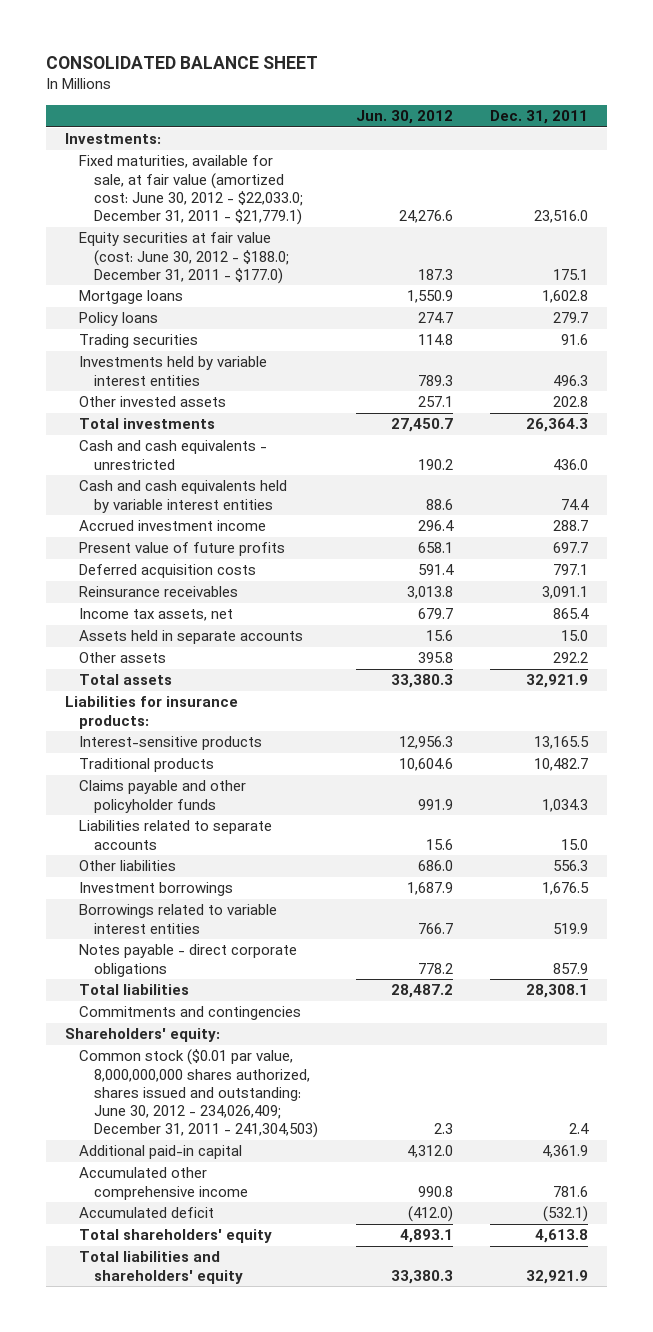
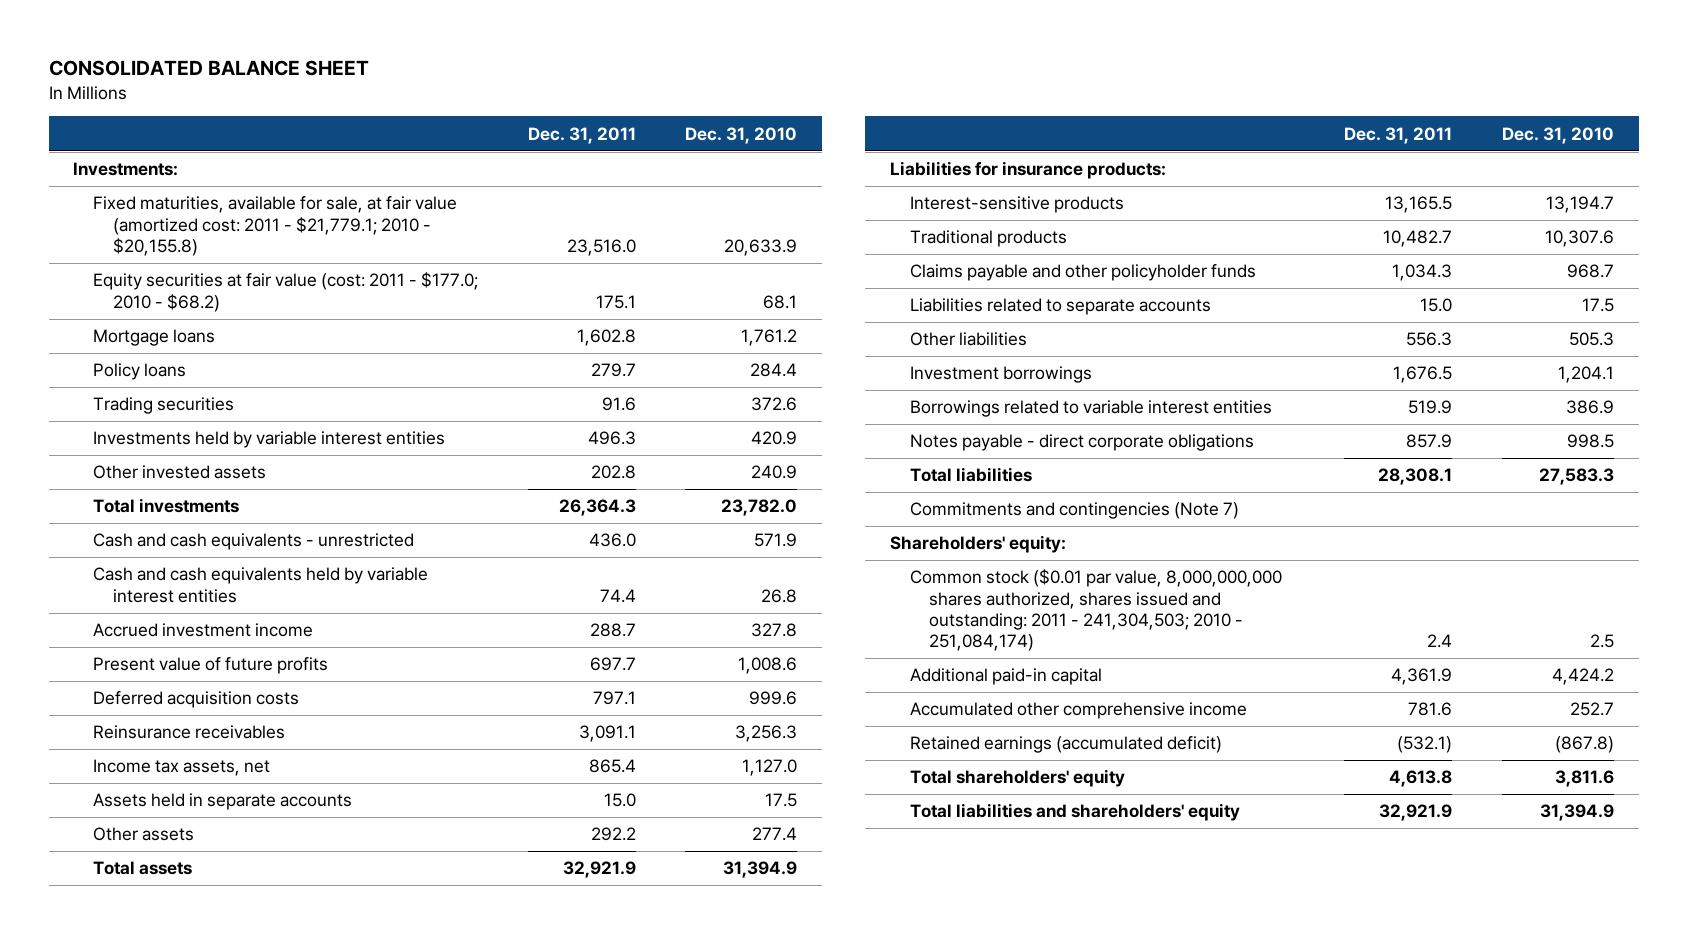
- | Jun. 30, 2012 | Dec. 31, 2011
+ | Dec. 31, 2011 | Dec. 31, 2010
- Fixed maturities, available for sale, at fair value (amortized cost: June 30, 2012 - $22,033.0; December 31, 2011 - $21,779.1) | 24,276.6 | 23,516.0
- Equity securities at fair value (cost: June 30, 2012 - $188.0; December 31, 2011 - $177.0) | 187.3 | 175.1
+ Fixed maturities, available for sale, at fair value (amortized cost: 2011 - $21,779.1; 2010 - $20,155.8) | 23,516.0 | 20,633.9
+ Equity securities at fair value (cost: 2011 - $177.0; 2010 - $68.2) | 175.1 | 68.1
- Commitments and contingencies
+ Commitments and contingencies (Note 7)
- Common stock ($0.01 par value, 8,000,000,000 shares authorized, shares issued and outstanding: June 30, 2012 - 234,026,409; December 31, 2011 - 241,304,503) | 2.3 | 2.4
+ Common stock ($0.01 par value, 8,000,000,000 shares authorized, shares issued and outstanding: 2011 - 241,304,503; 2010 - 251,084,174) | 2.4 | 2.5
- Accumulated deficit | (412.0) | (532.1)
+ Retained earnings (accumulated deficit) | (532.1) | (867.8)

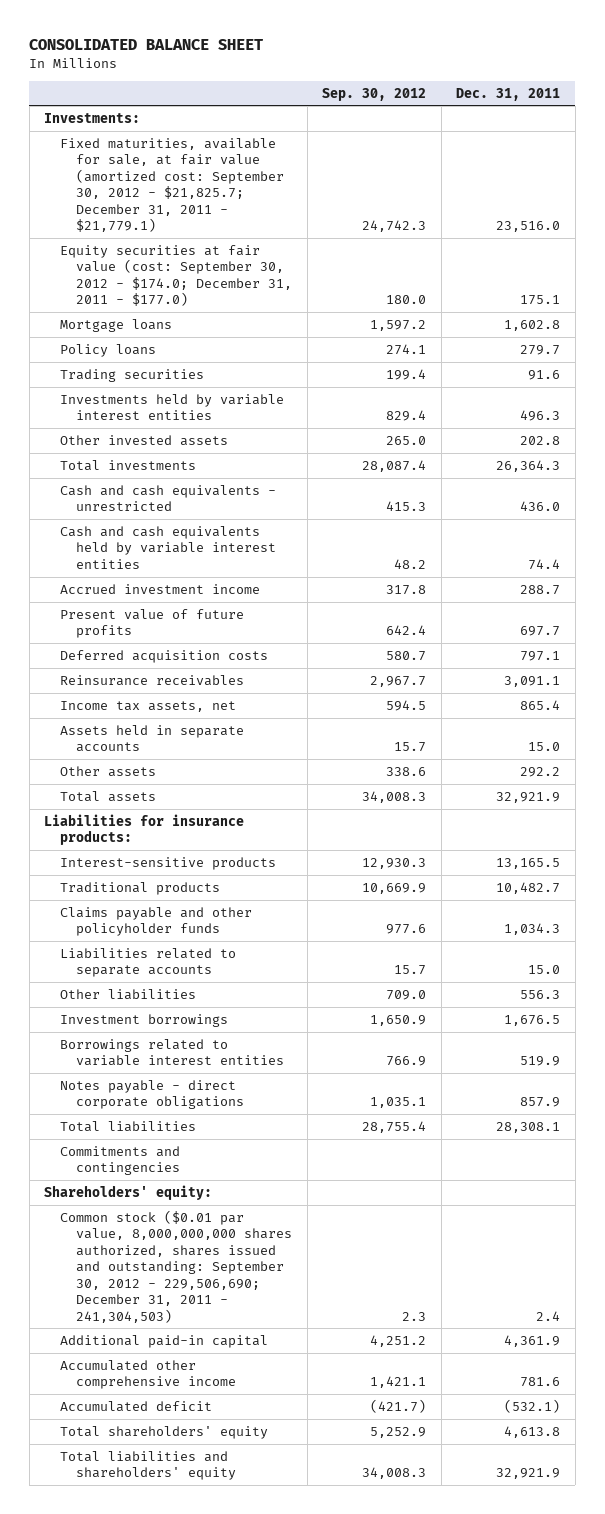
- | Dec. 31, 2011 | Dec. 31, 2010
+ | Sep. 30, 2012 | Dec. 31, 2011
- Fixed maturities, available for sale, at fair value (amortized cost: 2011 - $21,779.1; 2010 - $20,155.8) | 23,516.0 | 20,633.9
- Equity securities at fair value (cost: 2011 - $177.0; 2010 - $68.2) | 175.1 | 68.1
+ Fixed maturities, available for sale, at fair value (amortized cost: September 30, 2012 - $21,825.7; December 31, 2011 - $21,779.1) | 24,742.3 | 23,516.0
+ Equity securities at fair value (cost: September 30, 2012 - $174.0; December 31, 2011 - $177.0) | 180.0 | 175.1
- Commitments and contingencies (Note 7)
+ Commitments and contingencies
- Common stock ($0.01 par value, 8,000,000,000 shares authorized, shares issued and outstanding: 2011 - 241,304,503; 2010 - 251,084,174) | 2.4 | 2.5
+ Common stock ($0.01 par value, 8,000,000,000 shares authorized, shares issued and outstanding: September 30, 2012 - 229,506,690; December 31, 2011 - 241,304,503) | 2.3 | 2.4
- Retained earnings (accumulated deficit) | (532.1) | (867.8)
+ Accumulated deficit | (421.7) | (532.1)

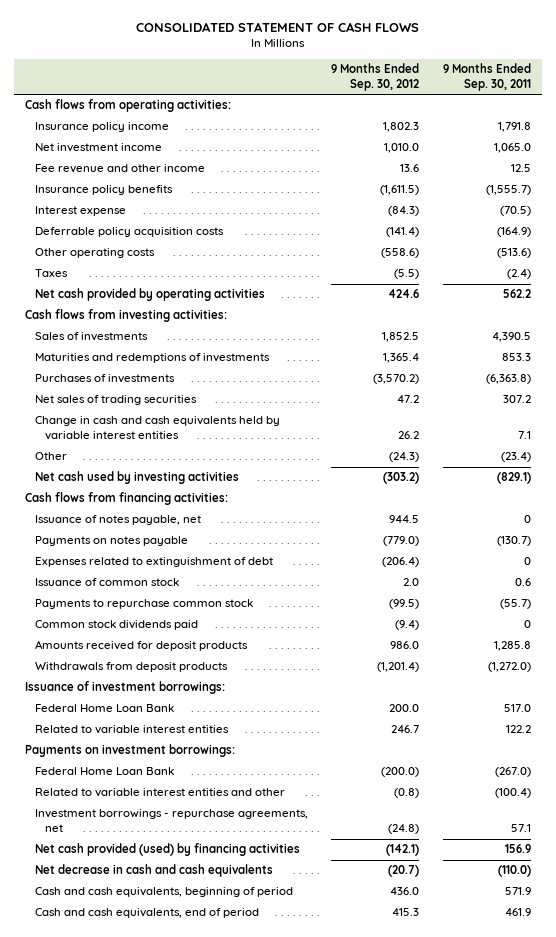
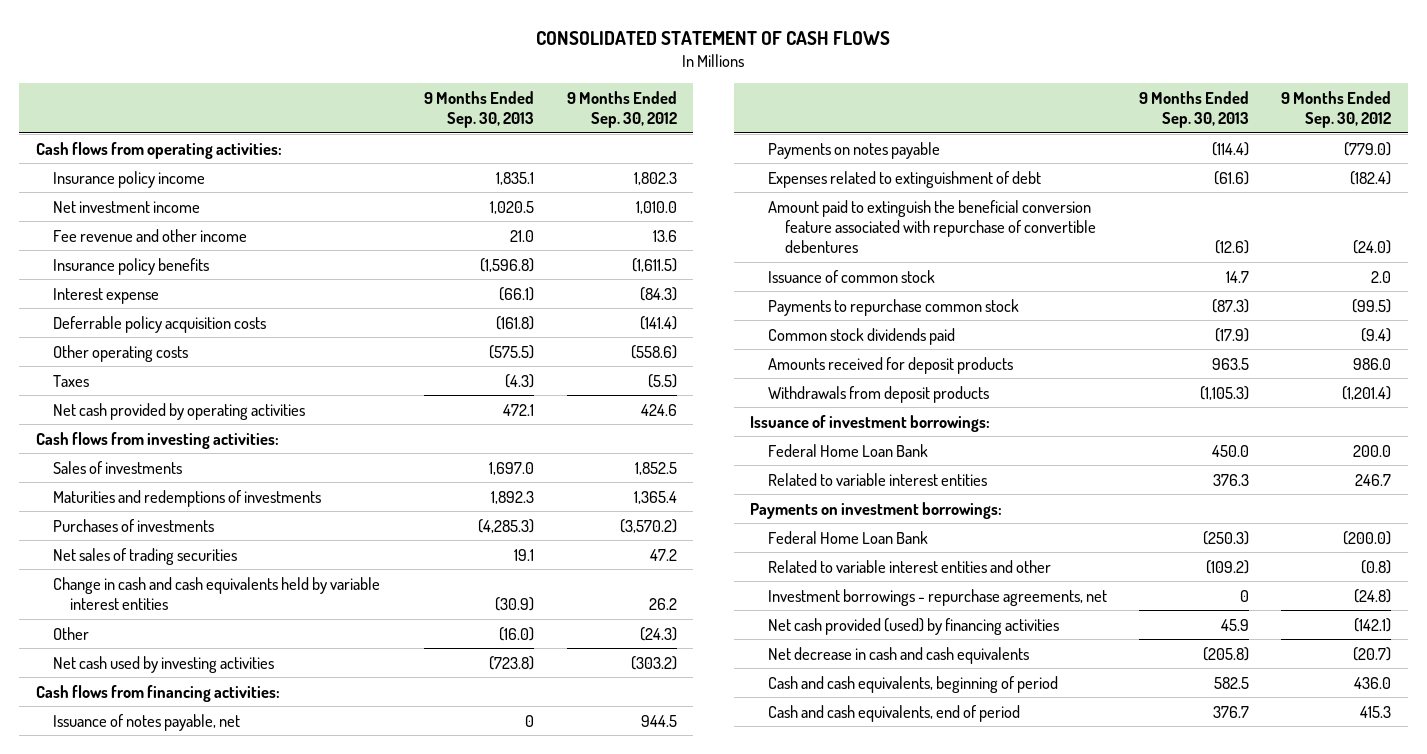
- | 9 Months Ended Sep. 30, 2012 | 9 Months Ended Sep. 30, 2011
+ | 9 Months Ended Sep. 30, 2013 | 9 Months Ended Sep. 30, 2012
- Expenses related to extinguishment of debt | (206.4) | 0
+ Expenses related to extinguishment of debt | (61.6) | (182.4)
+ Amount paid to extinguish the beneficial conversion feature associated with repurchase of convertible debentures | (12.6) | (24.0)

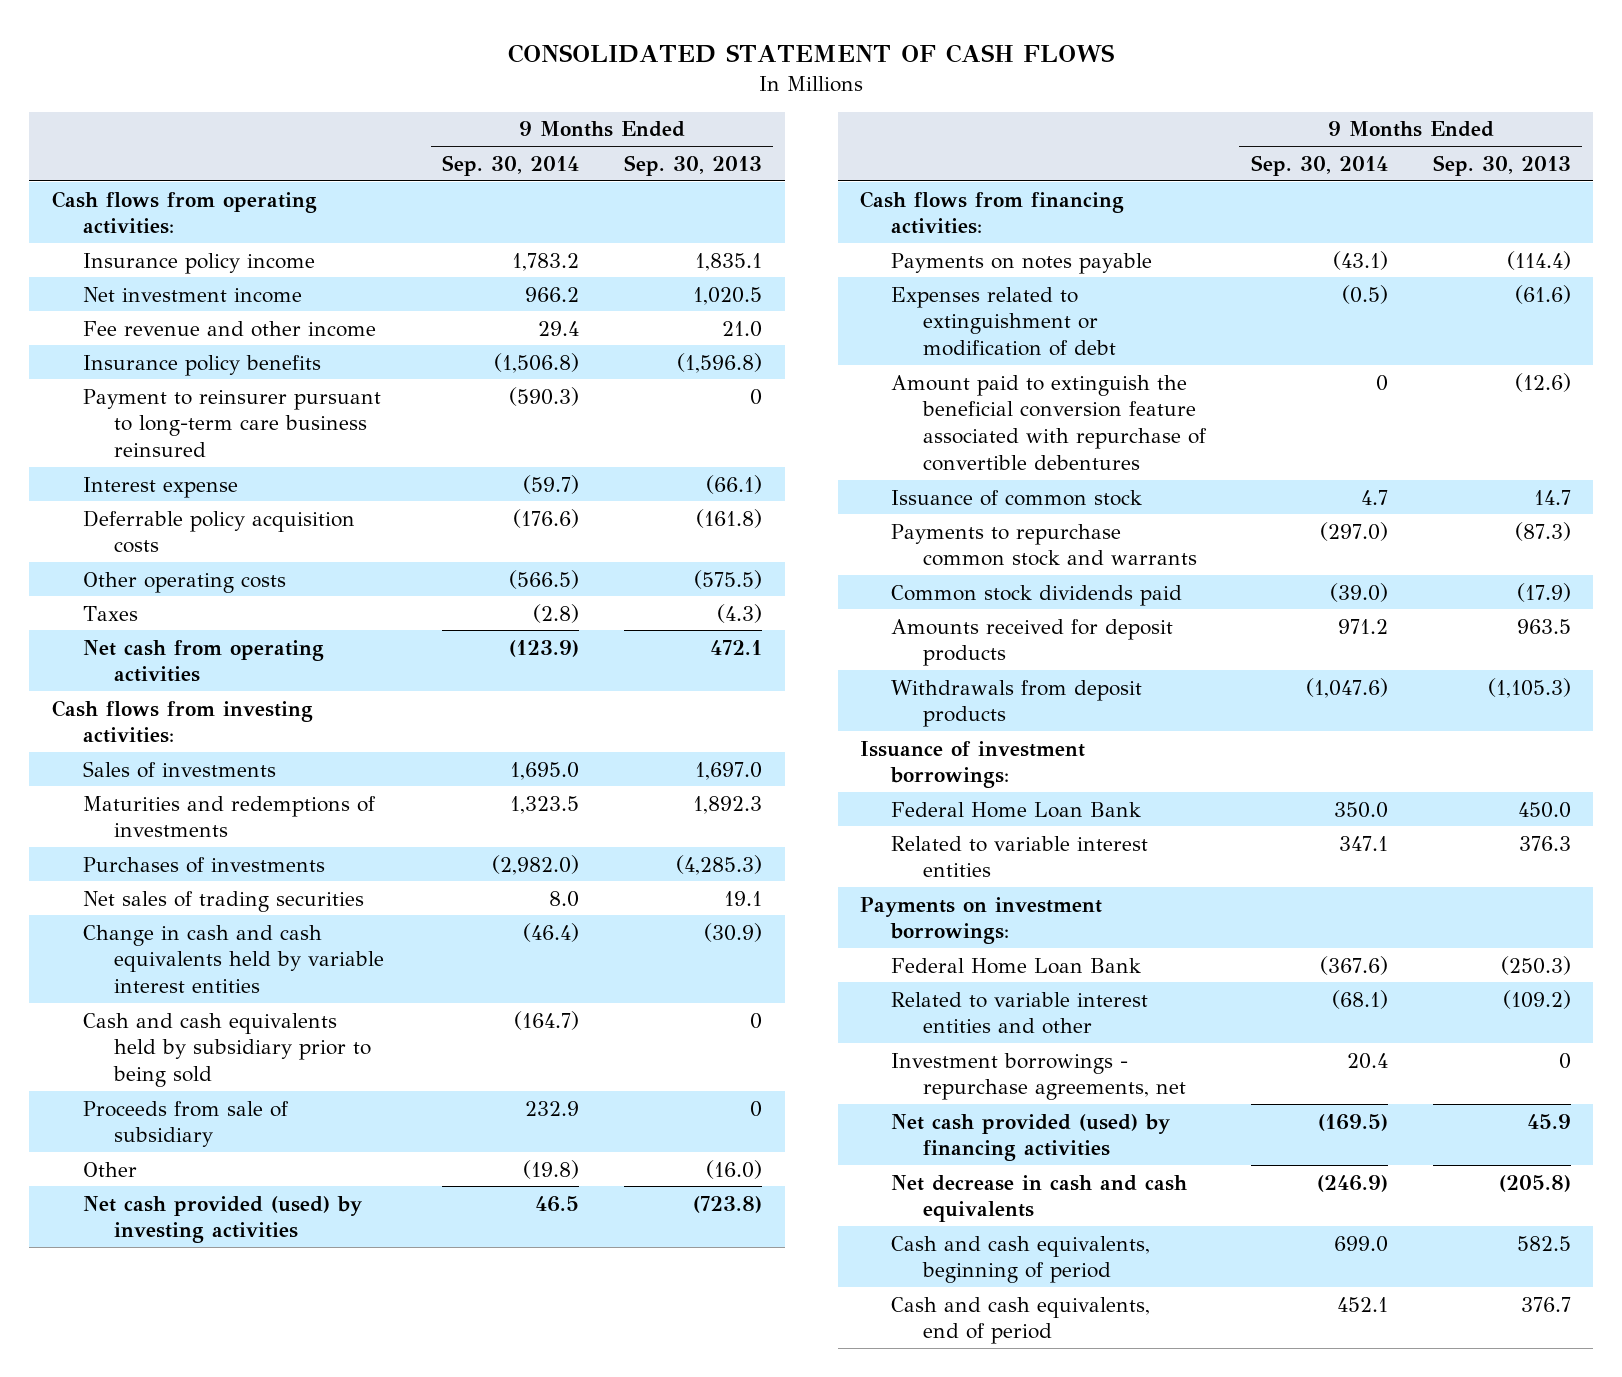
- | 9 Months Ended Sep. 30, 2013 | 9 Months Ended Sep. 30, 2012
+ | 9 Months Ended Sep. 30, 2014 | 9 Months Ended Sep. 30, 2013
+ Payment to reinsurer pursuant to long-term care business reinsured | (590.3) | 0
- Net cash provided by operating activities | 472.1 | 424.6
+ Net cash from operating activities | (123.9) | 472.1
+ Cash and cash equivalents held by subsidiary prior to being sold | (164.7) | 0
+ Proceeds from sale of subsidiary | 232.9 | 0
- Net cash used by investing activities | (723.8) | (303.2)
+ Net cash provided (used) by investing activities | 46.5 | (723.8)
- Issuance of notes payable, net | 0 | 944.5
- Expenses related to extinguishment of debt | (61.6) | (182.4)
+ Expenses related to extinguishment or modification of debt | (0.5) | (61.6)
- Payments to repurchase common stock | (87.3) | (99.5)
+ Payments to repurchase common stock and warrants | (297.0) | (87.3)

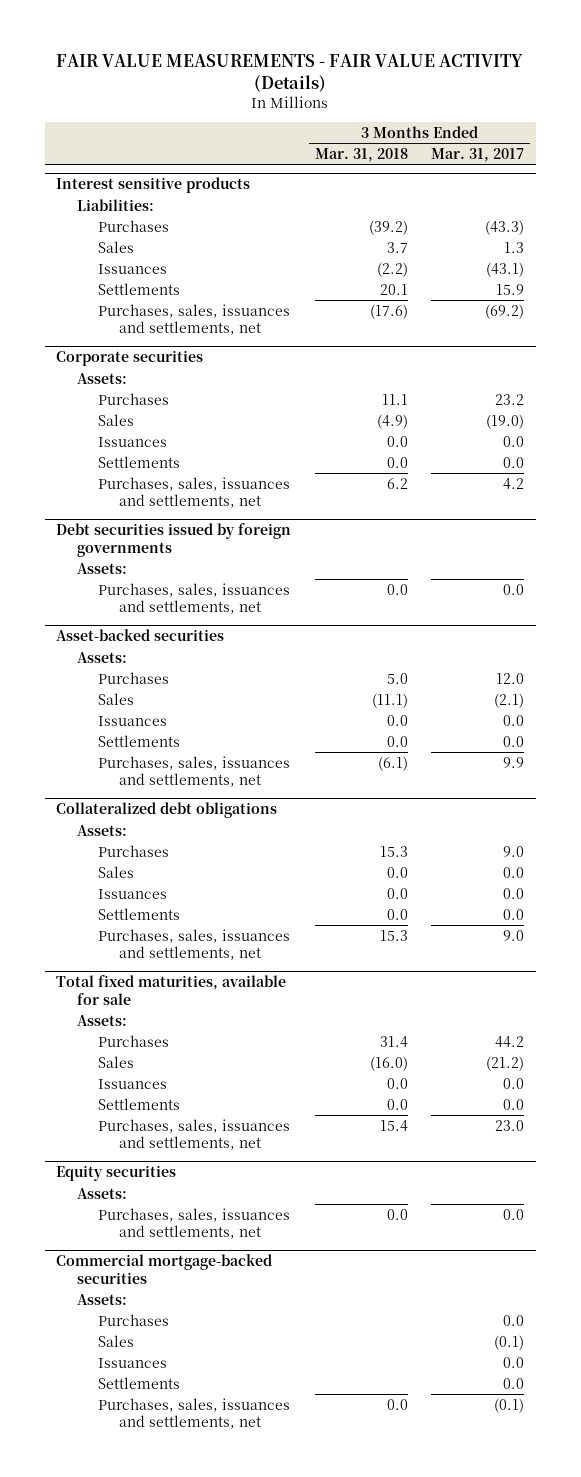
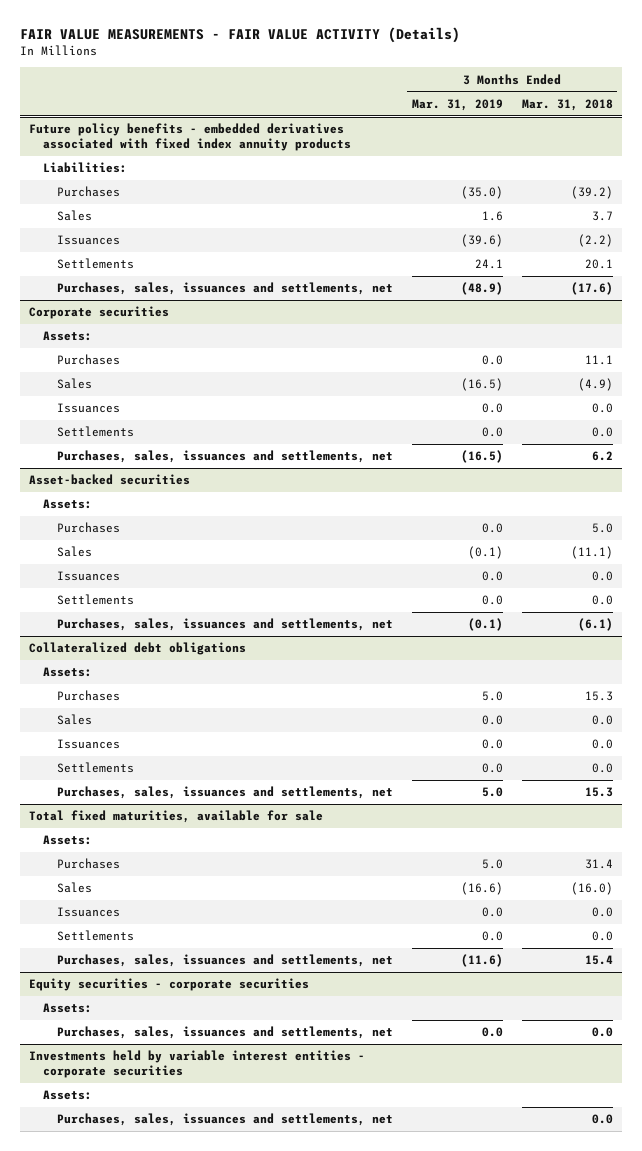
- | 3 Months Ended Mar. 31, 2018 | 3 Months Ended Mar. 31, 2017
+ | 3 Months Ended Mar. 31, 2019 | 3 Months Ended Mar. 31, 2018
- Interest sensitive products
+ Future policy benefits - embedded derivatives associated with fixed index annuity products
- Debt securities issued by foreign governments
- Assets:
- Purchases, sales, issuances and settlements, net | 0.0 | 0.0
- Equity securities
+ Equity securities - corporate securities
- Commercial mortgage-backed securities
+ Investments held by variable interest entities - corporate securities
- Purchases | | 0.0
- Sales | | (0.1)
- Issuances | | 0.0
- Settlements | | 0.0

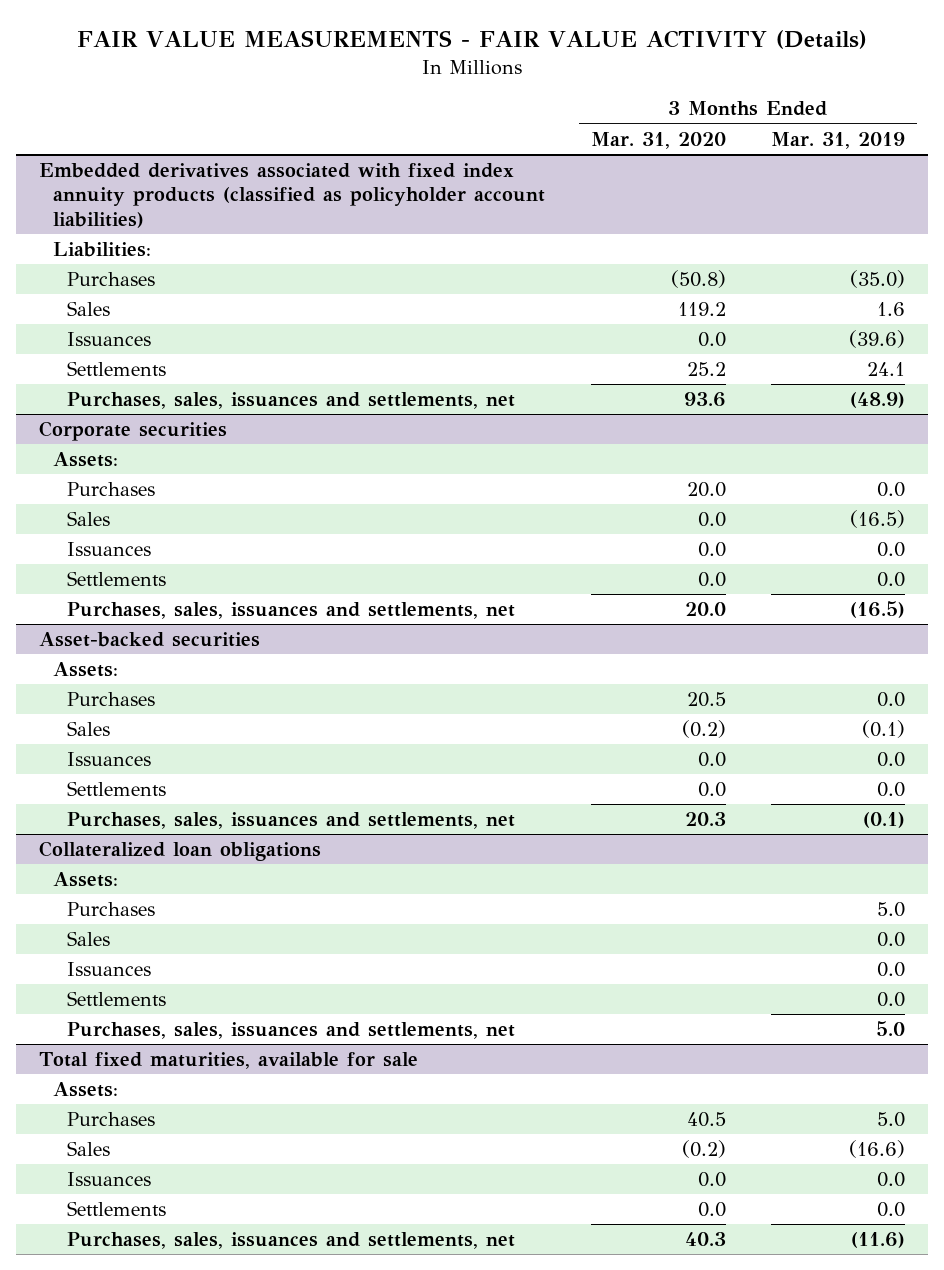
- | 3 Months Ended Mar. 31, 2019 | 3 Months Ended Mar. 31, 2018
+ | 3 Months Ended Mar. 31, 2020 | 3 Months Ended Mar. 31, 2019
- Future policy benefits - embedded derivatives associated with fixed index annuity products
+ Embedded derivatives associated with fixed index annuity products (classified as policyholder account liabilities)
- Collateralized debt obligations
+ Collateralized loan obligations
- Equity securities - corporate securities
- Assets:
- Purchases, sales, issuances and settlements, net | 0.0 | 0.0
- Investments held by variable interest entities - corporate securities
- Assets:
- Purchases, sales, issuances and settlements, net | | 0.0

